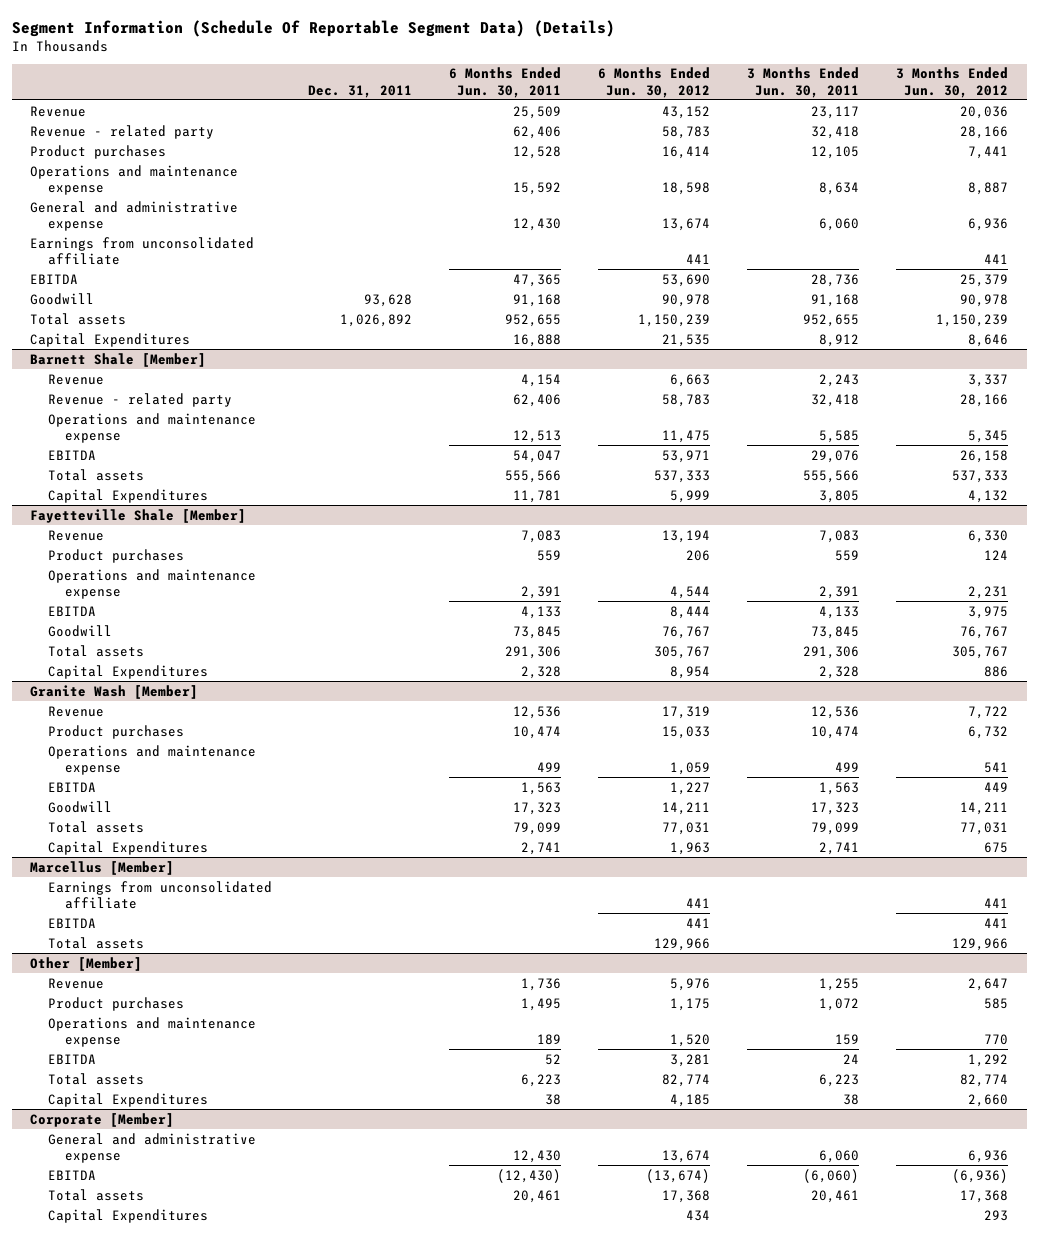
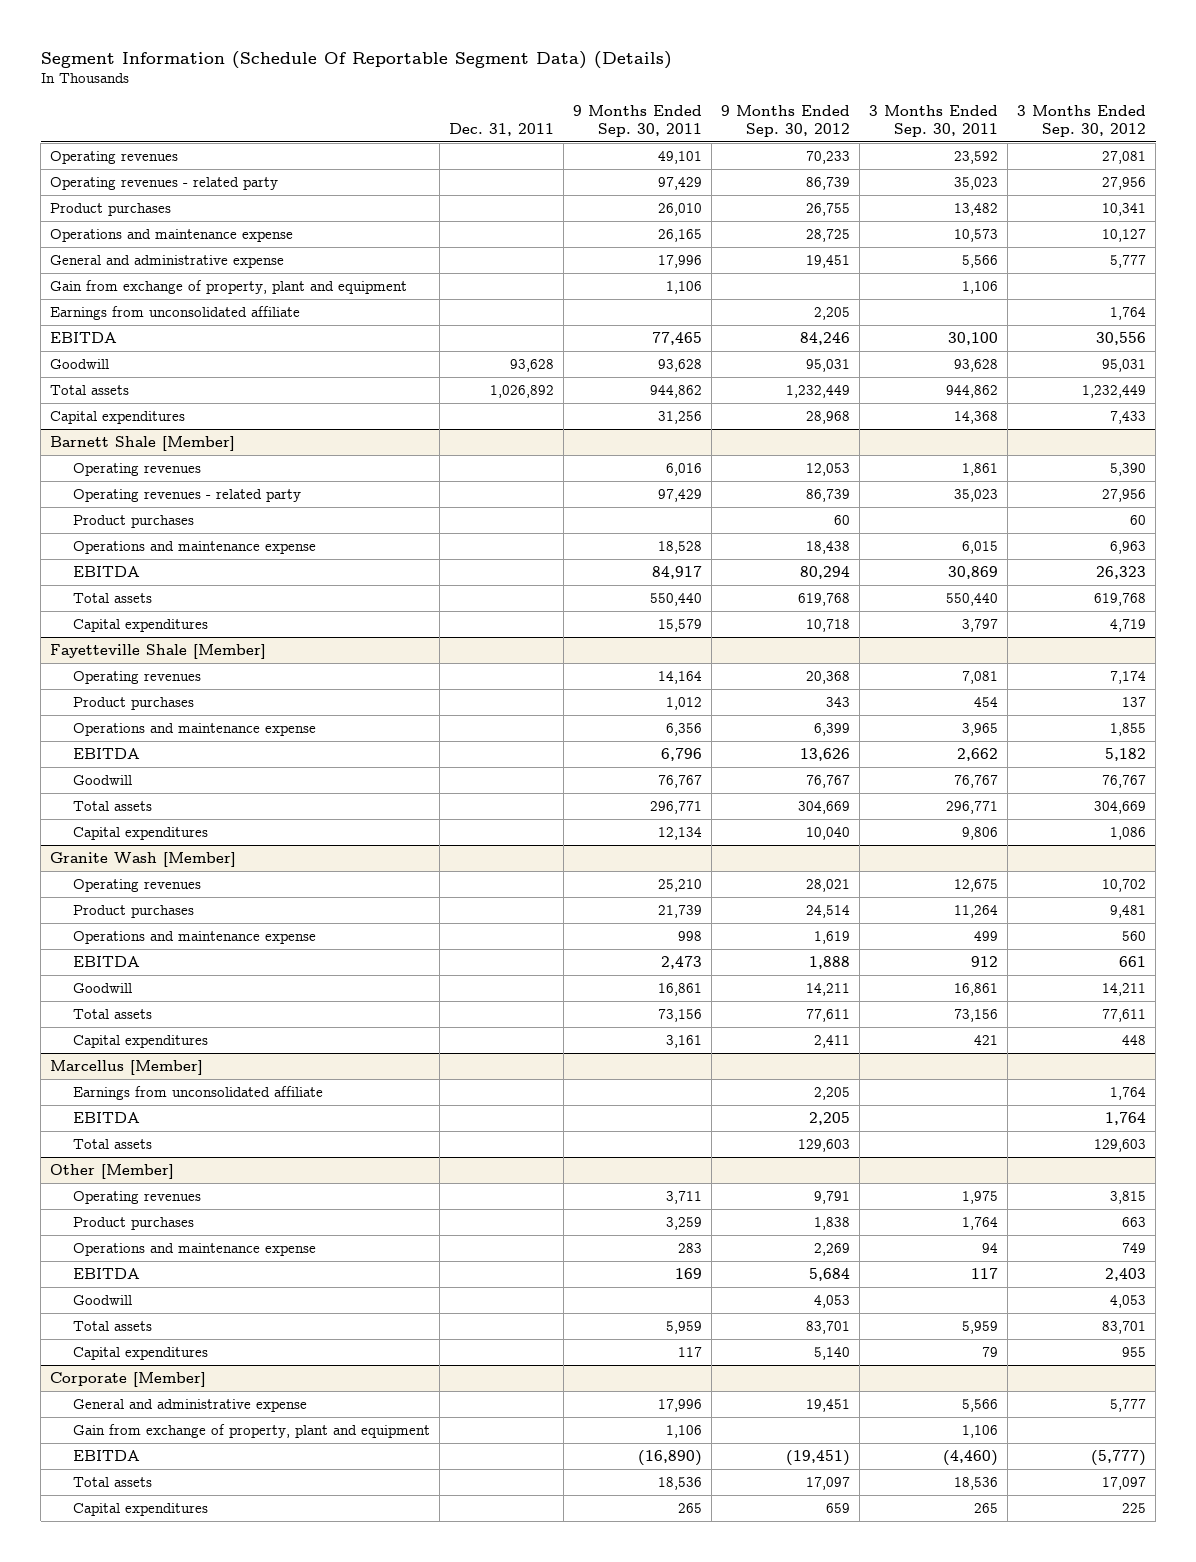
- | Dec. 31, 2011 | 6 Months Ended Jun. 30, 2011 | 6 Months Ended Jun. 30, 2012 | 3 Months Ended Jun. 30, 2011 | 3 Months Ended Jun. 30, 2012
+ | Dec. 31, 2011 | 9 Months Ended Sep. 30, 2011 | 9 Months Ended Sep. 30, 2012 | 3 Months Ended Sep. 30, 2011 | 3 Months Ended Sep. 30, 2012
- Revenue | | 25,509 | 43,152 | 23,117 | 20,036
- Revenue - related party | | 62,406 | 58,783 | 32,418 | 28,166
+ Operating revenues | | 49,101 | 70,233 | 23,592 | 27,081
+ Operating revenues - related party | | 97,429 | 86,739 | 35,023 | 27,956
+ Gain from exchange of property, plant and equipment | | 1,106 | | 1,106 |
- Capital Expenditures | | 16,888 | 21,535 | 8,912 | 8,646
+ Capital expenditures | | 31,256 | 28,968 | 14,368 | 7,433
@ Barnett Shale [Member]
- Revenue | | 4,154 | 6,663 | 2,243 | 3,337
- Revenue - related party | | 62,406 | 58,783 | 32,418 | 28,166
+ Operating revenues | | 6,016 | 12,053 | 1,861 | 5,390
+ Operating revenues - related party | | 97,429 | 86,739 | 35,023 | 27,956
+ Product purchases | | | 60 | | 60
- Capital Expenditures | | 11,781 | 5,999 | 3,805 | 4,132
+ Capital expenditures | | 15,579 | 10,718 | 3,797 | 4,719
@ Fayetteville Shale [Member]
- Revenue | | 7,083 | 13,194 | 7,083 | 6,330
+ Operating revenues | | 14,164 | 20,368 | 7,081 | 7,174
- Capital Expenditures | | 2,328 | 8,954 | 2,328 | 886
+ Capital expenditures | | 12,134 | 10,040 | 9,806 | 1,086
@ Granite Wash [Member]
- Revenue | | 12,536 | 17,319 | 12,536 | 7,722
+ Operating revenues | | 25,210 | 28,021 | 12,675 | 10,702
- Capital Expenditures | | 2,741 | 1,963 | 2,741 | 675
+ Capital expenditures | | 3,161 | 2,411 | 421 | 448
@ Other [Member]
- Revenue | | 1,736 | 5,976 | 1,255 | 2,647
+ Operating revenues | | 3,711 | 9,791 | 1,975 | 3,815
+ Goodwill | | | 4,053 | | 4,053
- Capital Expenditures | | 38 | 4,185 | 38 | 2,660
+ Capital expenditures | | 117 | 5,140 | 79 | 955
@ Corporate [Member]
+ Gain from exchange of property, plant and equipment | | 1,106 | | 1,106 |
- Capital Expenditures | | | 434 | | 293
+ Capital expenditures | | 265 | 659 | 265 | 225

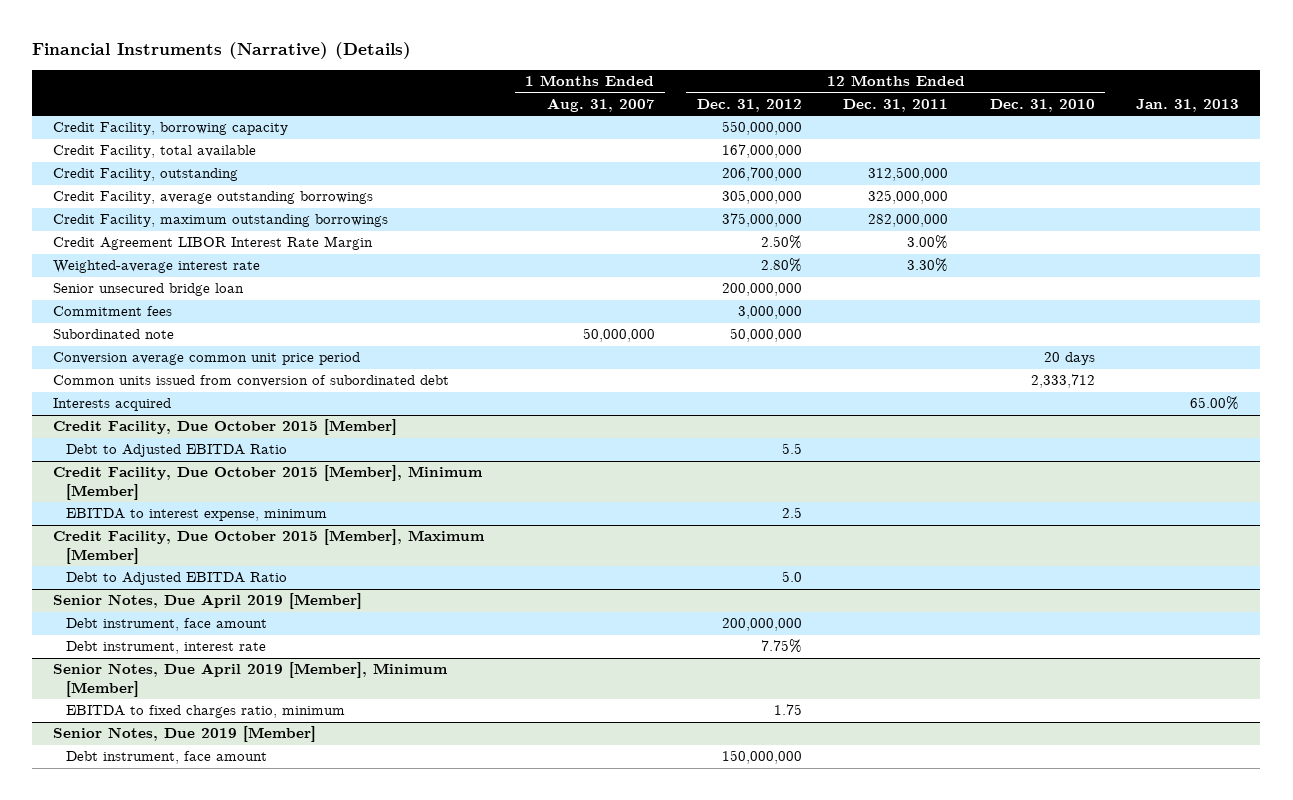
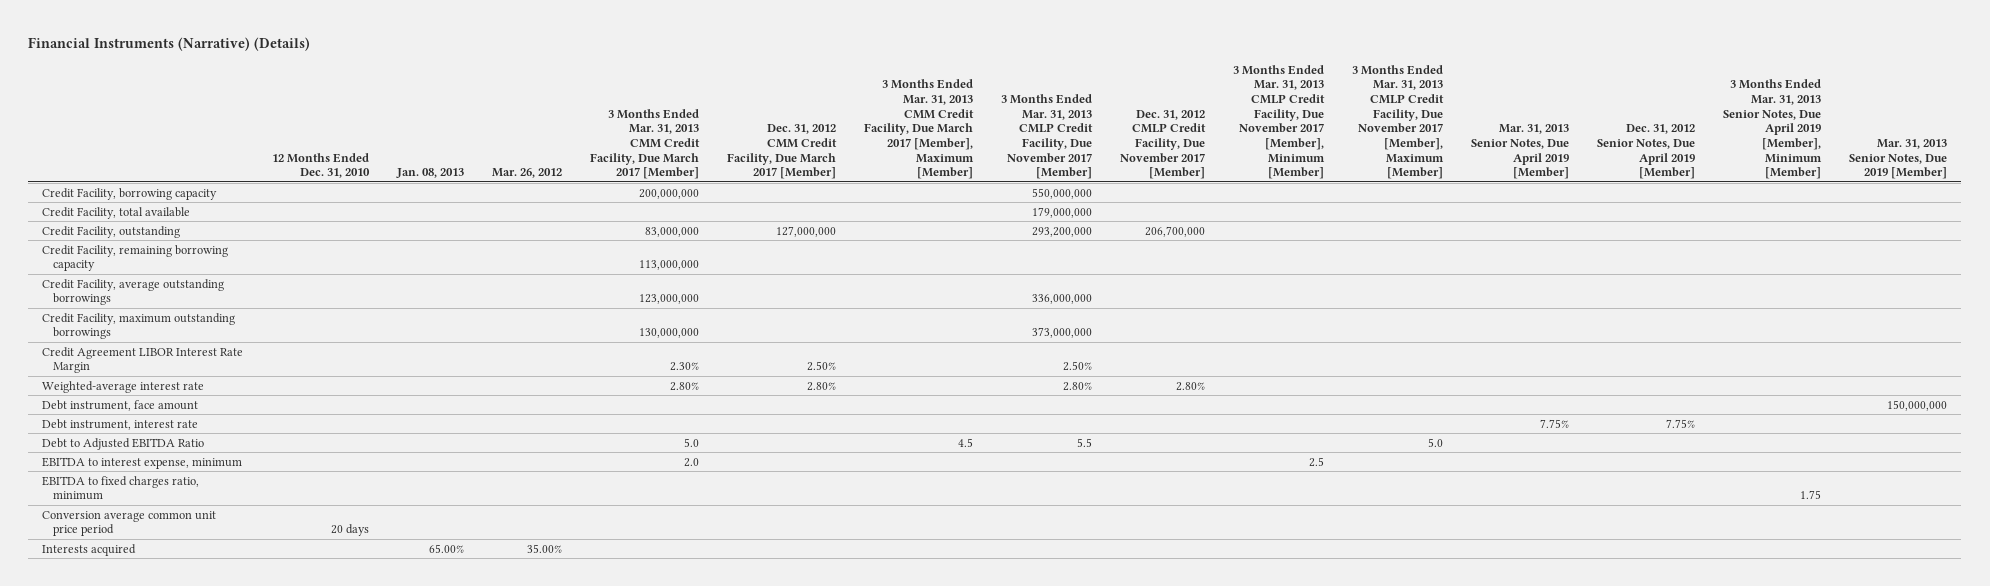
- | 1 Months Ended Aug. 31, 2007 | 12 Months Ended Dec. 31, 2012 | 12 Months Ended Dec. 31, 2011 | 12 Months Ended Dec. 31, 2010 | Jan. 31, 2013
+ | 12 Months Ended Dec. 31, 2010 | Jan. 08, 2013 | Mar. 26, 2012 | 3 Months Ended Mar. 31, 2013 CMM Credit Facility, Due March 2017 [Member] | Dec. 31, 2012 CMM Credit Facility, Due March 2017 [Member] | 3 Months Ended Mar. 31, 2013 CMM Credit Facility, Due March 2017 [Member], Maximum [Member] | 3 Months Ended Mar. 31, 2013 CMLP Credit Facility, Due November 2017 [Member] | Dec. 31, 2012 CMLP Credit Facility, Due November 2017 [Member] | 3 Months Ended Mar. 31, 2013 CMLP Credit Facility, Due November 2017 [Member], Minimum [Member] | 3 Months Ended Mar. 31, 2013 CMLP Credit Facility, Due November 2017 [Member], Maximum [Member] | Mar. 31, 2013 Senior Notes, Due April 2019 [Member] | Dec. 31, 2012 Senior Notes, Due April 2019 [Member] | 3 Months Ended Mar. 31, 2013 Senior Notes, Due April 2019 [Member], Minimum [Member] | Mar. 31, 2013 Senior Notes, Due 2019 [Member]
+ Credit Facility, remaining borrowing capacity | | | | 113,000,000 | | | | | | | | | |
- Senior unsecured bridge loan | | 200,000,000 | | |
- Commitment fees | | 3,000,000 | | |
- Subordinated note | 50,000,000 | 50,000,000 | | |
+ Debt instrument, face amount | | | | | | | | | | | | | | 150,000,000
+ Debt instrument, interest rate | | | | | | | | | | | 7.75% | 7.75% | |
+ Debt to Adjusted EBITDA Ratio | | | | 5.0 | | 4.5 | 5.5 | | | 5.0 | | | |
+ EBITDA to interest expense, minimum | | | | 2.0 | | | | | 2.5 | | | | |
+ EBITDA to fixed charges ratio, minimum | | | | | | | | | | | | | 1.75 |
- Common units issued from conversion of subordinated debt | | | | 2,333,712 |
- Credit Facility, Due October 2015 [Member]
- Debt to Adjusted EBITDA Ratio | | 5.5 | | |
- Credit Facility, Due October 2015 [Member], Minimum [Member]
- EBITDA to interest expense, minimum | | 2.5 | | |
- Credit Facility, Due October 2015 [Member], Maximum [Member]
- Debt to Adjusted EBITDA Ratio | | 5.0 | | |
- Senior Notes, Due April 2019 [Member]
- Debt instrument, face amount | | 200,000,000 | | |
- Debt instrument, interest rate | | 7.75% | | |
- Senior Notes, Due April 2019 [Member], Minimum [Member]
- EBITDA to fixed charges ratio, minimum | | 1.75 | | |
- Senior Notes, Due 2019 [Member]
- Debt instrument, face amount | | 150,000,000 | | |

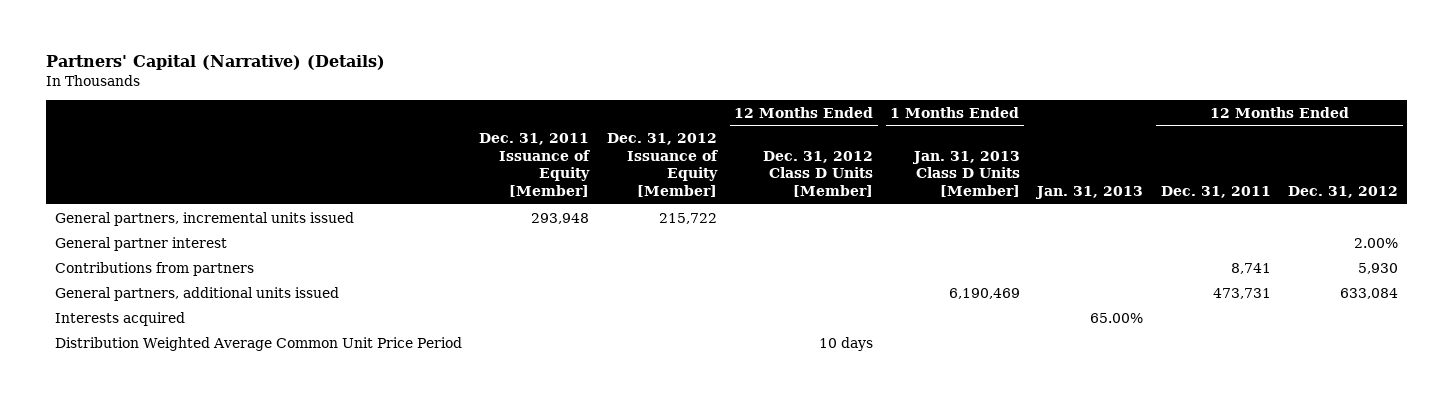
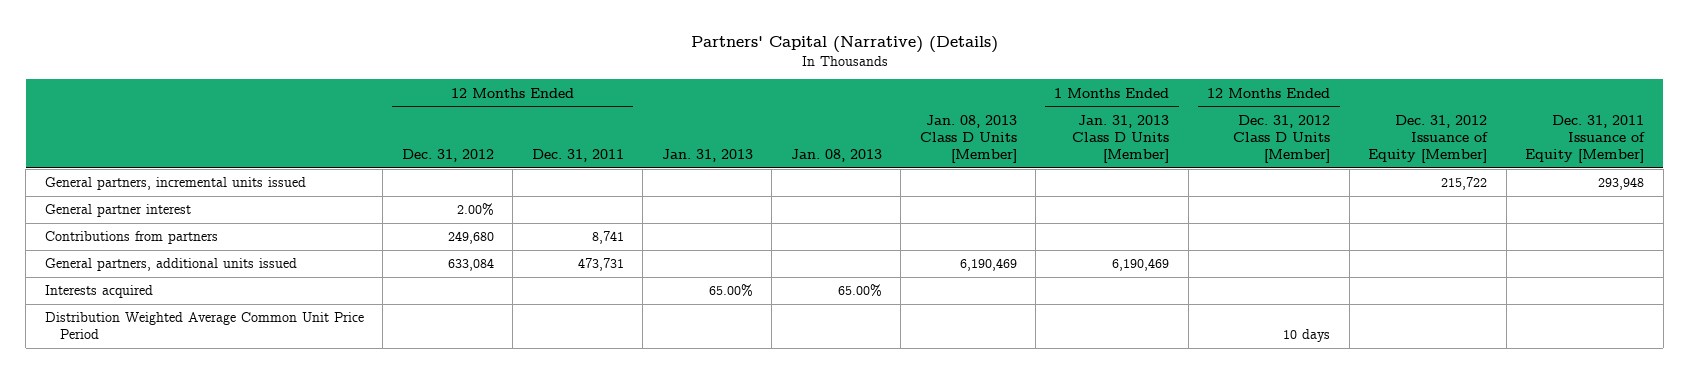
- | Dec. 31, 2011 Issuance of Equity [Member] | Dec. 31, 2012 Issuance of Equity [Member] | 12 Months Ended Dec. 31, 2012 Class D Units [Member] | 1 Months Ended Jan. 31, 2013 Class D Units [Member] | Jan. 31, 2013 | 12 Months Ended Dec. 31, 2011 | 12 Months Ended Dec. 31, 2012
+ | 12 Months Ended Dec. 31, 2012 | 12 Months Ended Dec. 31, 2011 | Jan. 31, 2013 | Jan. 08, 2013 | Jan. 08, 2013 Class D Units [Member] | 1 Months Ended Jan. 31, 2013 Class D Units [Member] | 12 Months Ended Dec. 31, 2012 Class D Units [Member] | Dec. 31, 2012 Issuance of Equity [Member] | Dec. 31, 2011 Issuance of Equity [Member]
- Contributions from partners | | | | | | 8,741 | 5,930
+ Contributions from partners | 249,680 | 8,741 | | | | | | |

